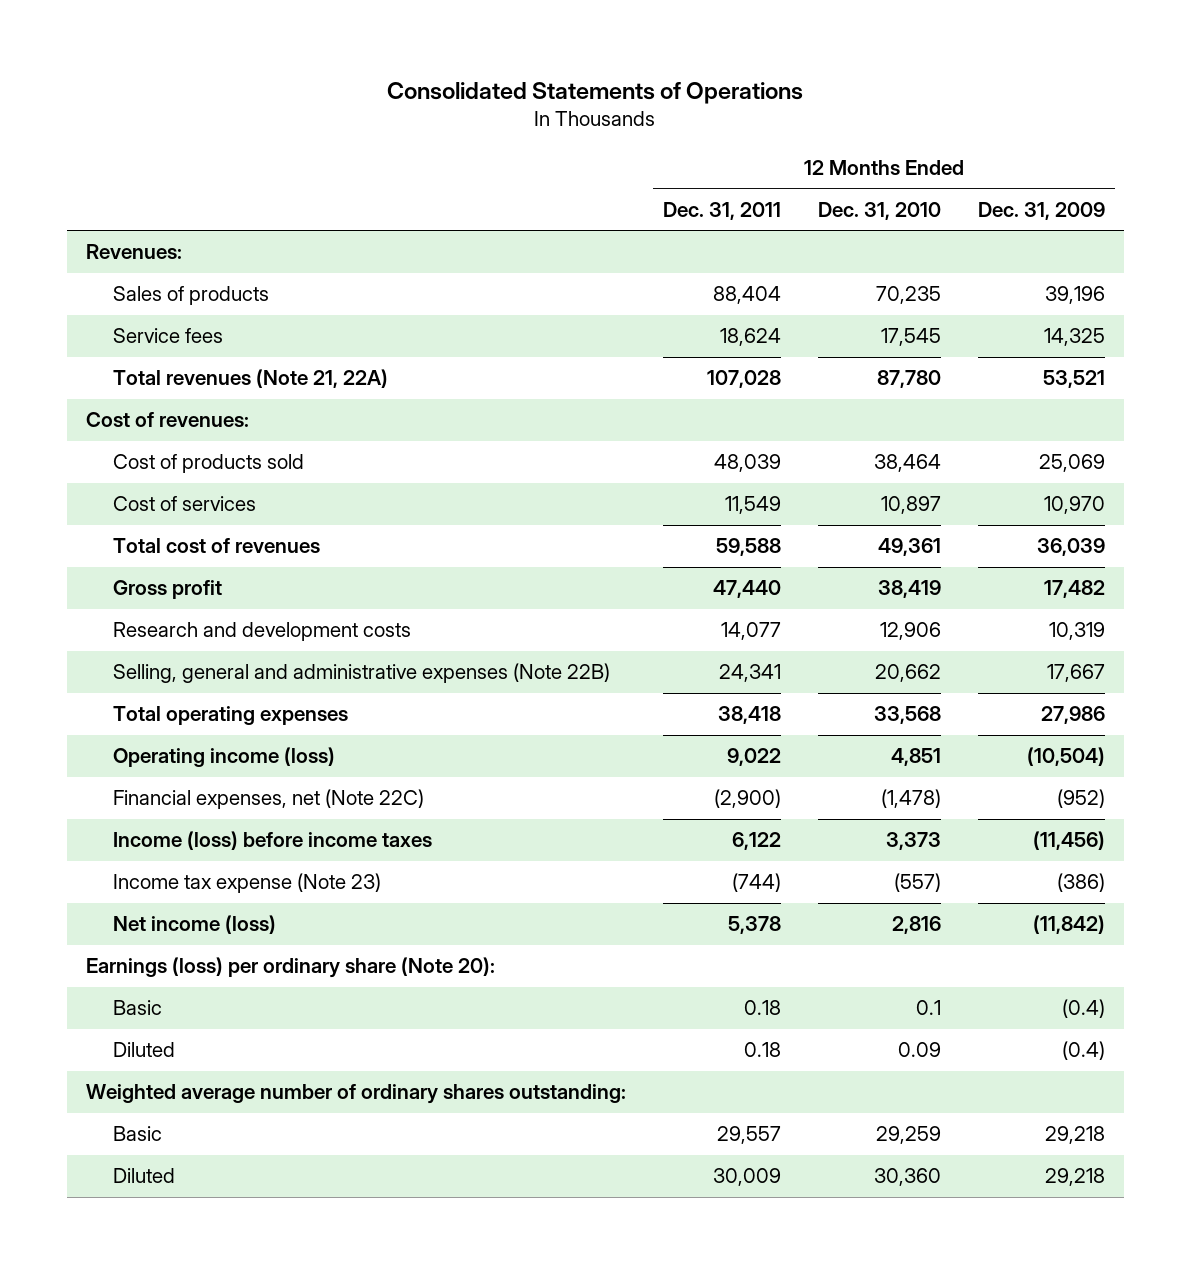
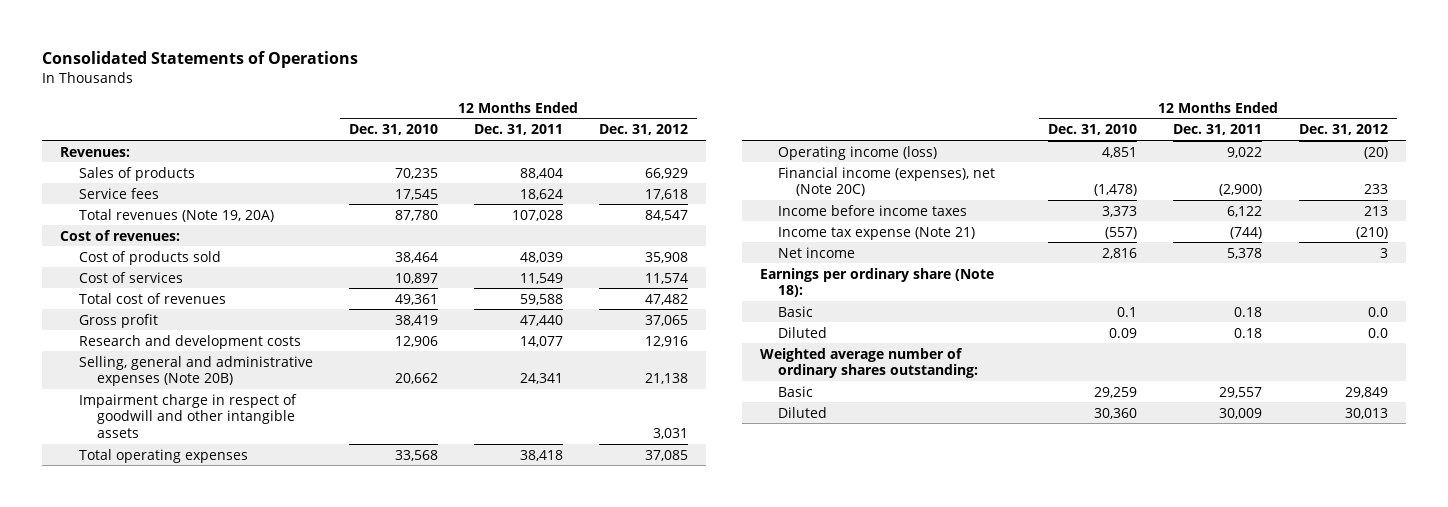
- | 12 Months Ended Dec. 31, 2011 | 12 Months Ended Dec. 31, 2010 | 12 Months Ended Dec. 31, 2009
+ | 12 Months Ended Dec. 31, 2010 | 12 Months Ended Dec. 31, 2011 | 12 Months Ended Dec. 31, 2012
- Total revenues (Note 21, 22A) | 107,028 | 87,780 | 53,521
+ Total revenues (Note 19, 20A) | 87,780 | 107,028 | 84,547
- Selling, general and administrative expenses (Note 22B) | 24,341 | 20,662 | 17,667
+ Selling, general and administrative expenses (Note 20B) | 20,662 | 24,341 | 21,138
+ Impairment charge in respect of goodwill and other intangible assets | | | 3,031
- Financial expenses, net (Note 22C) | (2,900) | (1,478) | (952)
- Income (loss) before income taxes | 6,122 | 3,373 | (11,456)
- Income tax expense (Note 23) | (744) | (557) | (386)
- Net income (loss) | 5,378 | 2,816 | (11,842)
- Earnings (loss) per ordinary share (Note 20):
+ Financial income (expenses), net (Note 20C) | (1,478) | (2,900) | 233
+ Income before income taxes | 3,373 | 6,122 | 213
+ Income tax expense (Note 21) | (557) | (744) | (210)
+ Net income | 2,816 | 5,378 | 3
+ Earnings per ordinary share (Note 18):

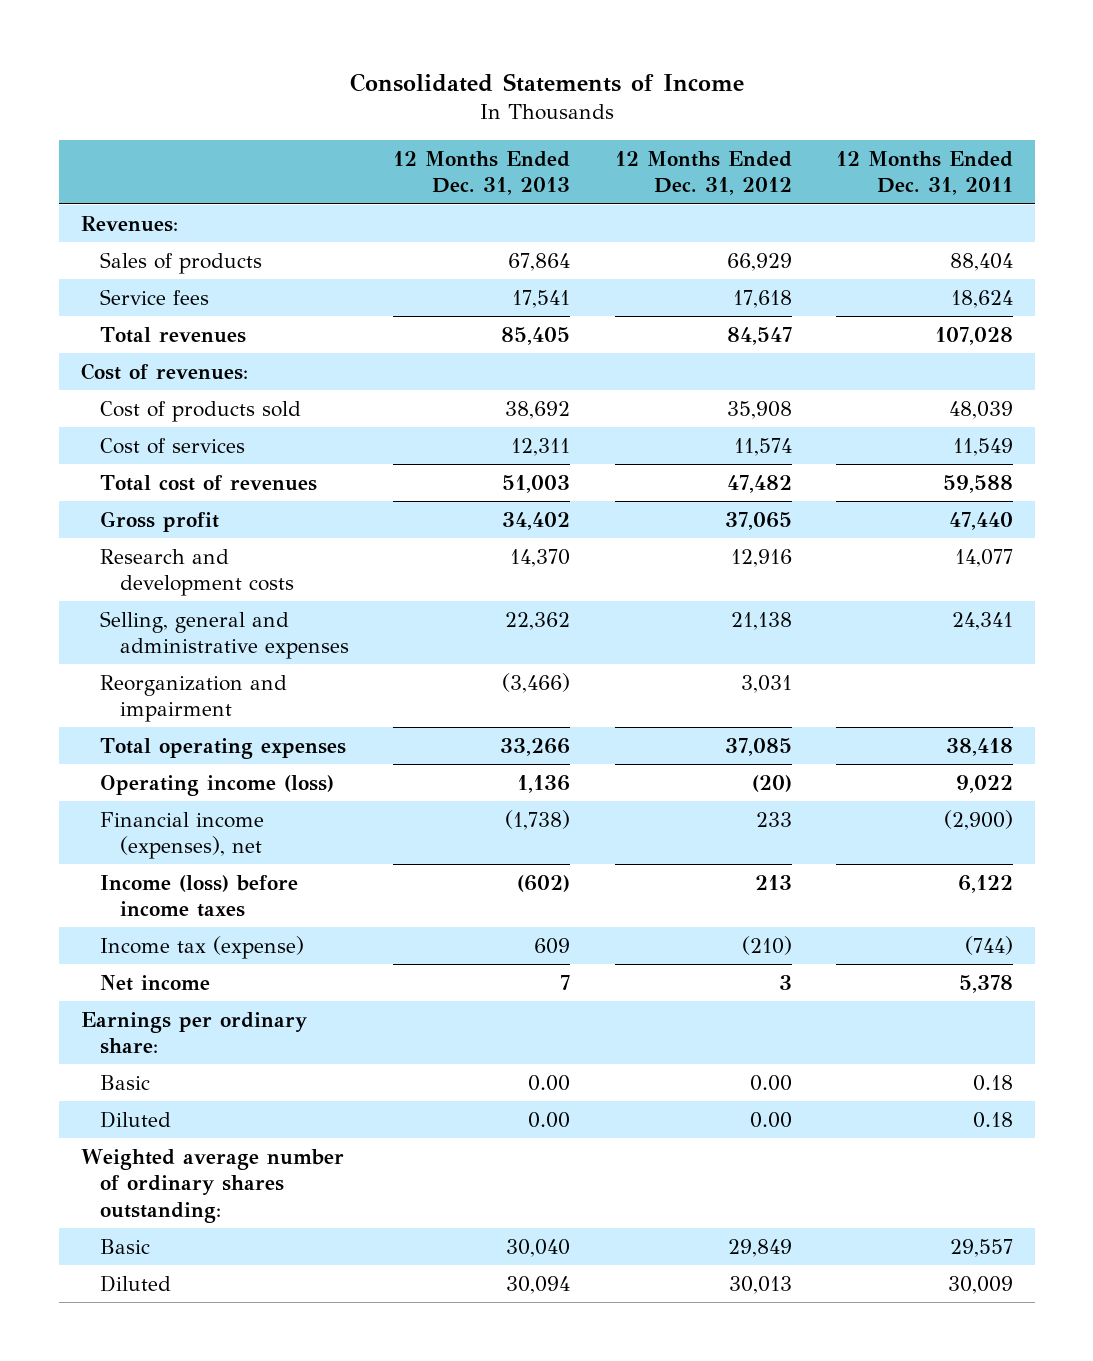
- Consolidated Statements of Operations
+ Consolidated Statements of Income
- | 12 Months Ended Dec. 31, 2010 | 12 Months Ended Dec. 31, 2011 | 12 Months Ended Dec. 31, 2012
+ | 12 Months Ended Dec. 31, 2013 | 12 Months Ended Dec. 31, 2012 | 12 Months Ended Dec. 31, 2011
- Total revenues (Note 19, 20A) | 87,780 | 107,028 | 84,547
+ Total revenues | 85,405 | 84,547 | 107,028
- Selling, general and administrative expenses (Note 20B) | 20,662 | 24,341 | 21,138
- Impairment charge in respect of goodwill and other intangible assets | | | 3,031
+ Selling, general and administrative expenses | 22,362 | 21,138 | 24,341
+ Reorganization and impairment | (3,466) | 3,031 |
- Financial income (expenses), net (Note 20C) | (1,478) | (2,900) | 233
- Income before income taxes | 3,373 | 6,122 | 213
- Income tax expense (Note 21) | (557) | (744) | (210)
+ Financial income (expenses), net | (1,738) | 233 | (2,900)
+ Income (loss) before income taxes | (602) | 213 | 6,122
+ Income tax (expense) | 609 | (210) | (744)
- Earnings per ordinary share (Note 18):
- Basic | 0.1 | 0.18 | 0.0
- Diluted | 0.09 | 0.18 | 0.0
+ Earnings per ordinary share:
+ Basic | 0.00 | 0.00 | 0.18
+ Diluted | 0.00 | 0.00 | 0.18

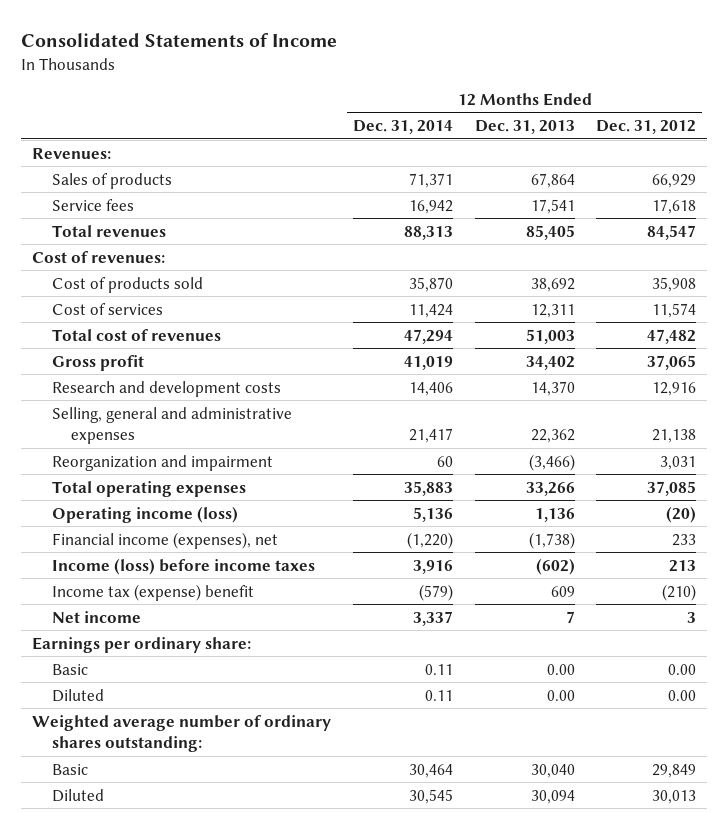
- | 12 Months Ended Dec. 31, 2013 | 12 Months Ended Dec. 31, 2012 | 12 Months Ended Dec. 31, 2011
+ | 12 Months Ended Dec. 31, 2014 | 12 Months Ended Dec. 31, 2013 | 12 Months Ended Dec. 31, 2012
- Income tax (expense) | 609 | (210) | (744)
+ Income tax (expense) benefit | (579) | 609 | (210)

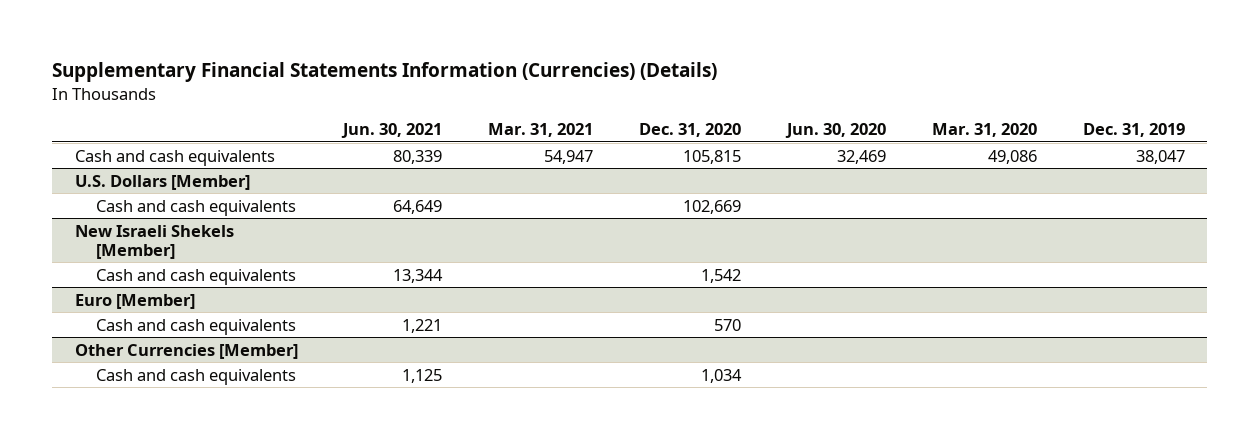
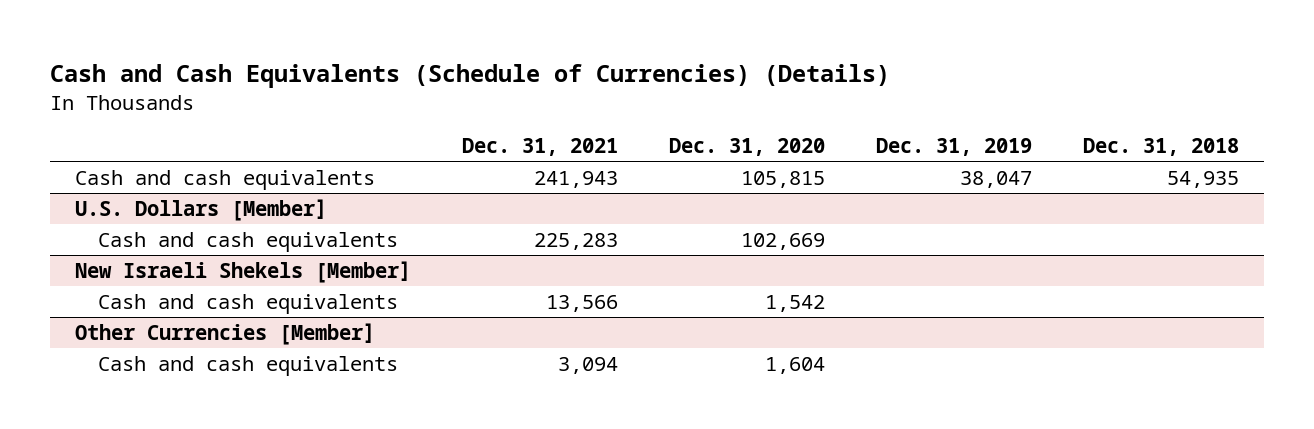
- Supplementary Financial Statements Information (Currencies) (Details)
+ Cash and Cash Equivalents (Schedule of Currencies) (Details)
- | Jun. 30, 2021 | Mar. 31, 2021 | Dec. 31, 2020 | Jun. 30, 2020 | Mar. 31, 2020 | Dec. 31, 2019
+ | Dec. 31, 2021 | Dec. 31, 2020 | Dec. 31, 2019 | Dec. 31, 2018
- Euro [Member]
- Cash and cash equivalents | 1,221 | | 570 | | |
@ Other Currencies [Member]
- Cash and cash equivalents | 1,125 | | 1,034 | | |
+ Cash and cash equivalents | 3,094 | 1,604 | |

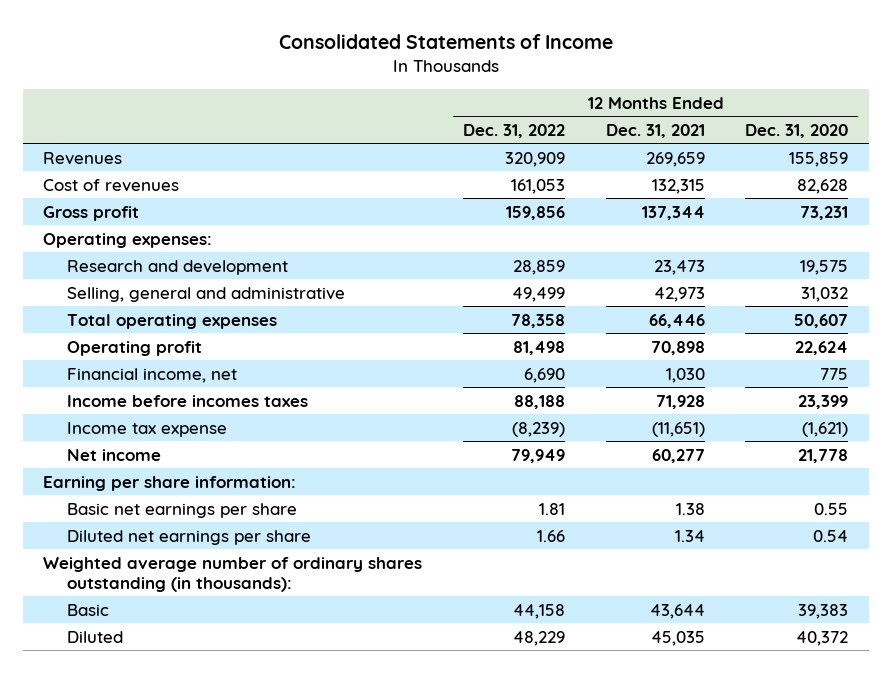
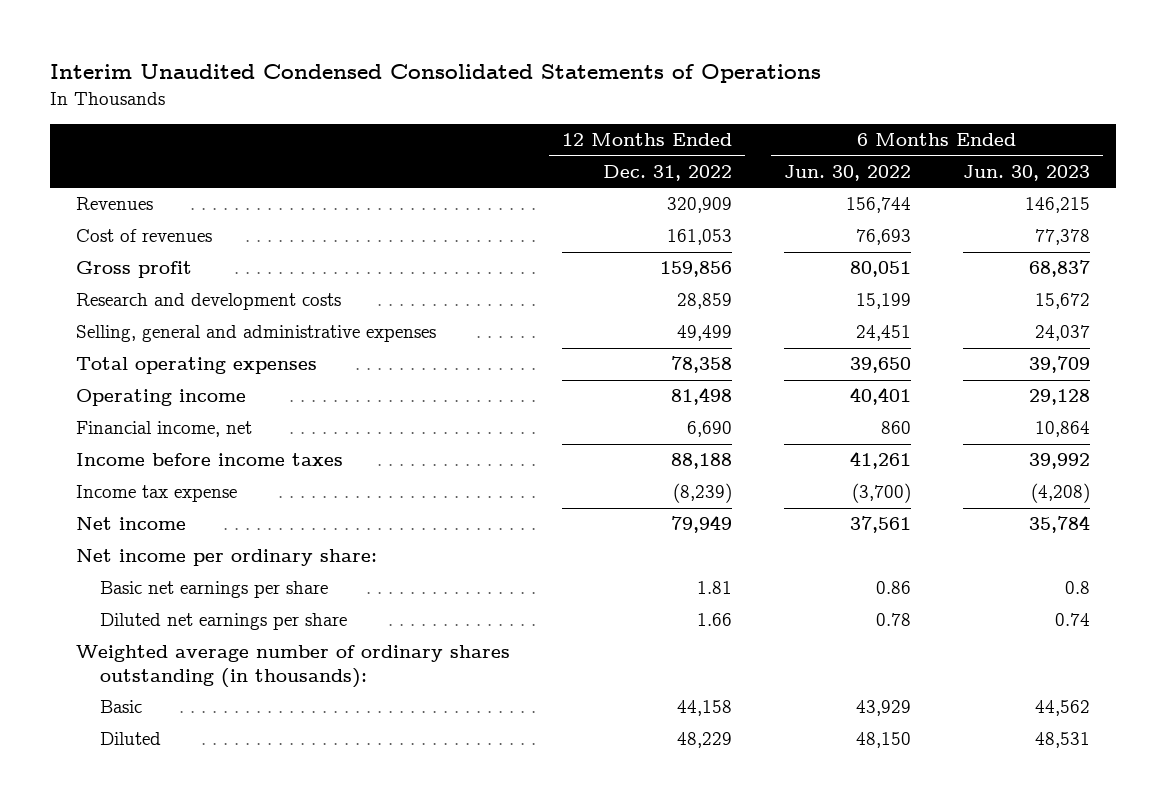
- Consolidated Statements of Income
+ Interim Unaudited Condensed Consolidated Statements of Operations
- | 12 Months Ended Dec. 31, 2022 | 12 Months Ended Dec. 31, 2021 | 12 Months Ended Dec. 31, 2020
+ | 12 Months Ended Dec. 31, 2022 | 6 Months Ended Jun. 30, 2022 | 6 Months Ended Jun. 30, 2023
- Operating expenses:
- Research and development | 28,859 | 23,473 | 19,575
- Selling, general and administrative | 49,499 | 42,973 | 31,032
+ Research and development costs | 28,859 | 15,199 | 15,672
+ Selling, general and administrative expenses | 49,499 | 24,451 | 24,037
- Operating profit | 81,498 | 70,898 | 22,624
+ Operating income | 81,498 | 40,401 | 29,128
- Income before incomes taxes | 88,188 | 71,928 | 23,399
+ Income before income taxes | 88,188 | 41,261 | 39,992
- Earning per share information:
+ Net income per ordinary share:

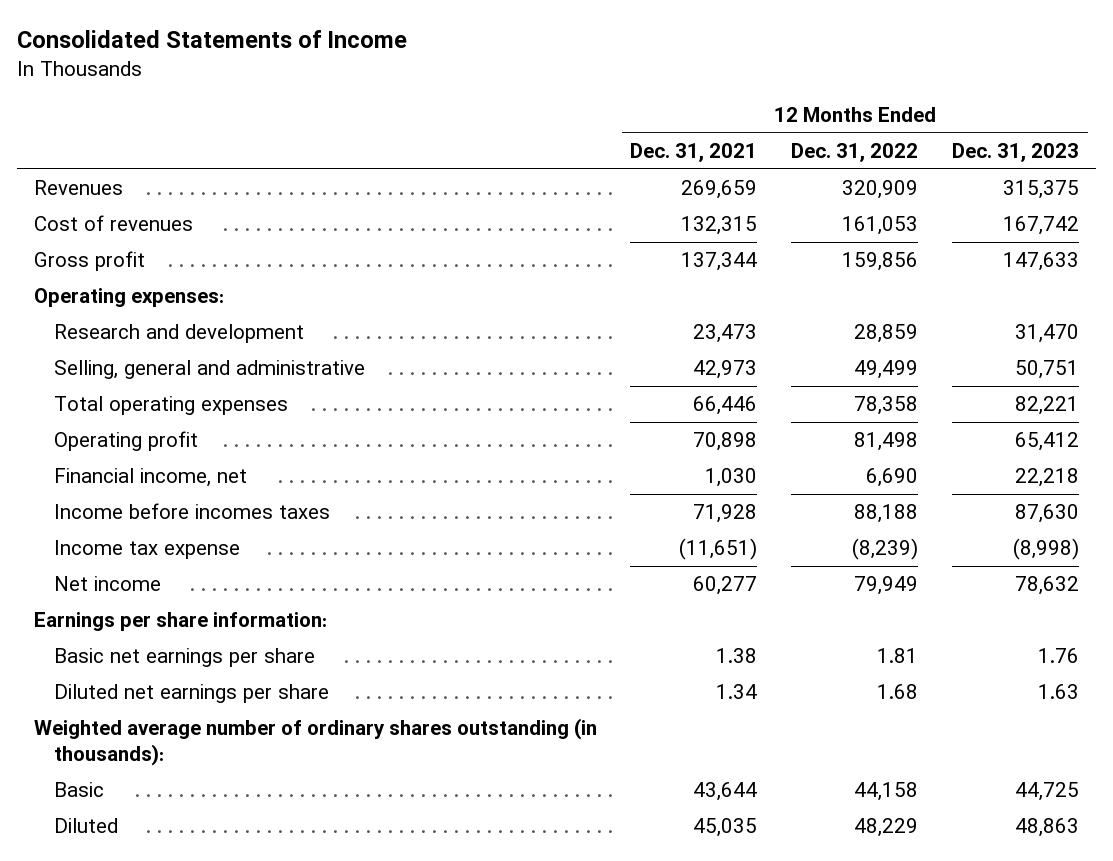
- Interim Unaudited Condensed Consolidated Statements of Operations
+ Consolidated Statements of Income
- | 12 Months Ended Dec. 31, 2022 | 6 Months Ended Jun. 30, 2022 | 6 Months Ended Jun. 30, 2023
+ | 12 Months Ended Dec. 31, 2021 | 12 Months Ended Dec. 31, 2022 | 12 Months Ended Dec. 31, 2023
- Research and development costs | 28,859 | 15,199 | 15,672
- Selling, general and administrative expenses | 49,499 | 24,451 | 24,037
+ Operating expenses:
+ Research and development | 23,473 | 28,859 | 31,470
+ Selling, general and administrative | 42,973 | 49,499 | 50,751
- Operating income | 81,498 | 40,401 | 29,128
+ Operating profit | 70,898 | 81,498 | 65,412
- Income before income taxes | 88,188 | 41,261 | 39,992
+ Income before incomes taxes | 71,928 | 88,188 | 87,630
- Net income per ordinary share:
+ Earnings per share information:
- Diluted net earnings per share | 1.66 | 0.78 | 0.74
+ Diluted net earnings per share | 1.34 | 1.68 | 1.63

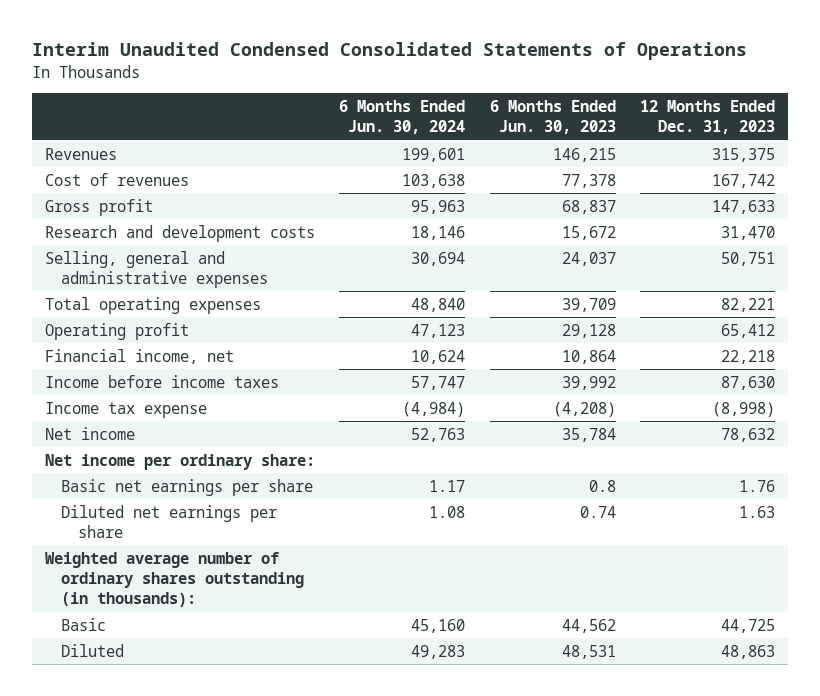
- Consolidated Statements of Income
+ Interim Unaudited Condensed Consolidated Statements of Operations
- | 12 Months Ended Dec. 31, 2021 | 12 Months Ended Dec. 31, 2022 | 12 Months Ended Dec. 31, 2023
+ | 6 Months Ended Jun. 30, 2024 | 6 Months Ended Jun. 30, 2023 | 12 Months Ended Dec. 31, 2023
- Operating expenses:
- Research and development | 23,473 | 28,859 | 31,470
- Selling, general and administrative | 42,973 | 49,499 | 50,751
+ Research and development costs | 18,146 | 15,672 | 31,470
+ Selling, general and administrative expenses | 30,694 | 24,037 | 50,751
- Income before incomes taxes | 71,928 | 88,188 | 87,630
+ Income before income taxes | 57,747 | 39,992 | 87,630
- Earnings per share information:
+ Net income per ordinary share:

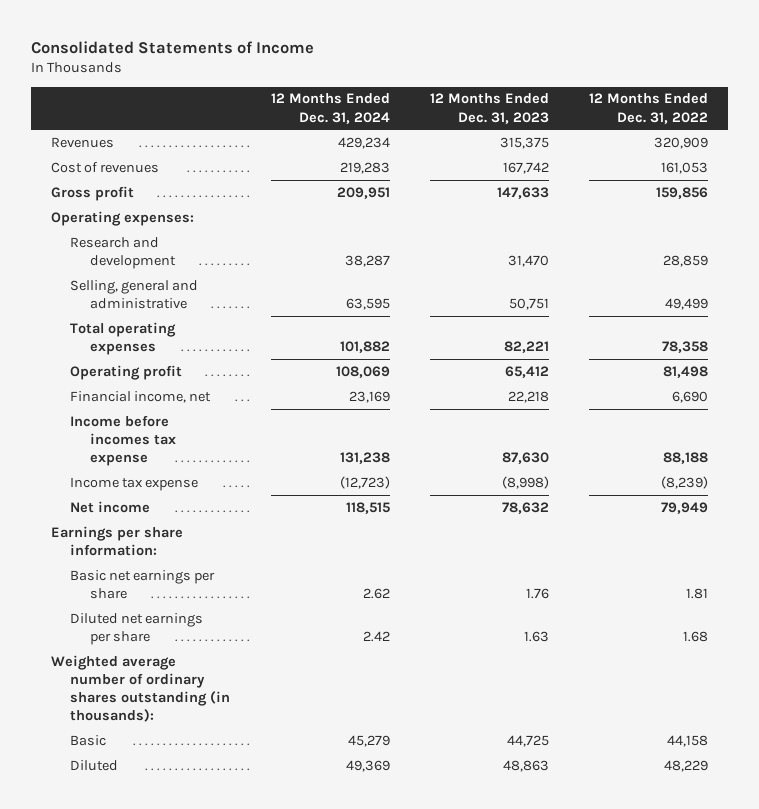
- Interim Unaudited Condensed Consolidated Statements of Operations
+ Consolidated Statements of Income
- | 6 Months Ended Jun. 30, 2024 | 6 Months Ended Jun. 30, 2023 | 12 Months Ended Dec. 31, 2023
+ | 12 Months Ended Dec. 31, 2024 | 12 Months Ended Dec. 31, 2023 | 12 Months Ended Dec. 31, 2022
- Research and development costs | 18,146 | 15,672 | 31,470
- Selling, general and administrative expenses | 30,694 | 24,037 | 50,751
+ Operating expenses:
+ Research and development | 38,287 | 31,470 | 28,859
+ Selling, general and administrative | 63,595 | 50,751 | 49,499
- Income before income taxes | 57,747 | 39,992 | 87,630
+ Income before incomes tax expense | 131,238 | 87,630 | 88,188
- Net income per ordinary share:
+ Earnings per share information:

